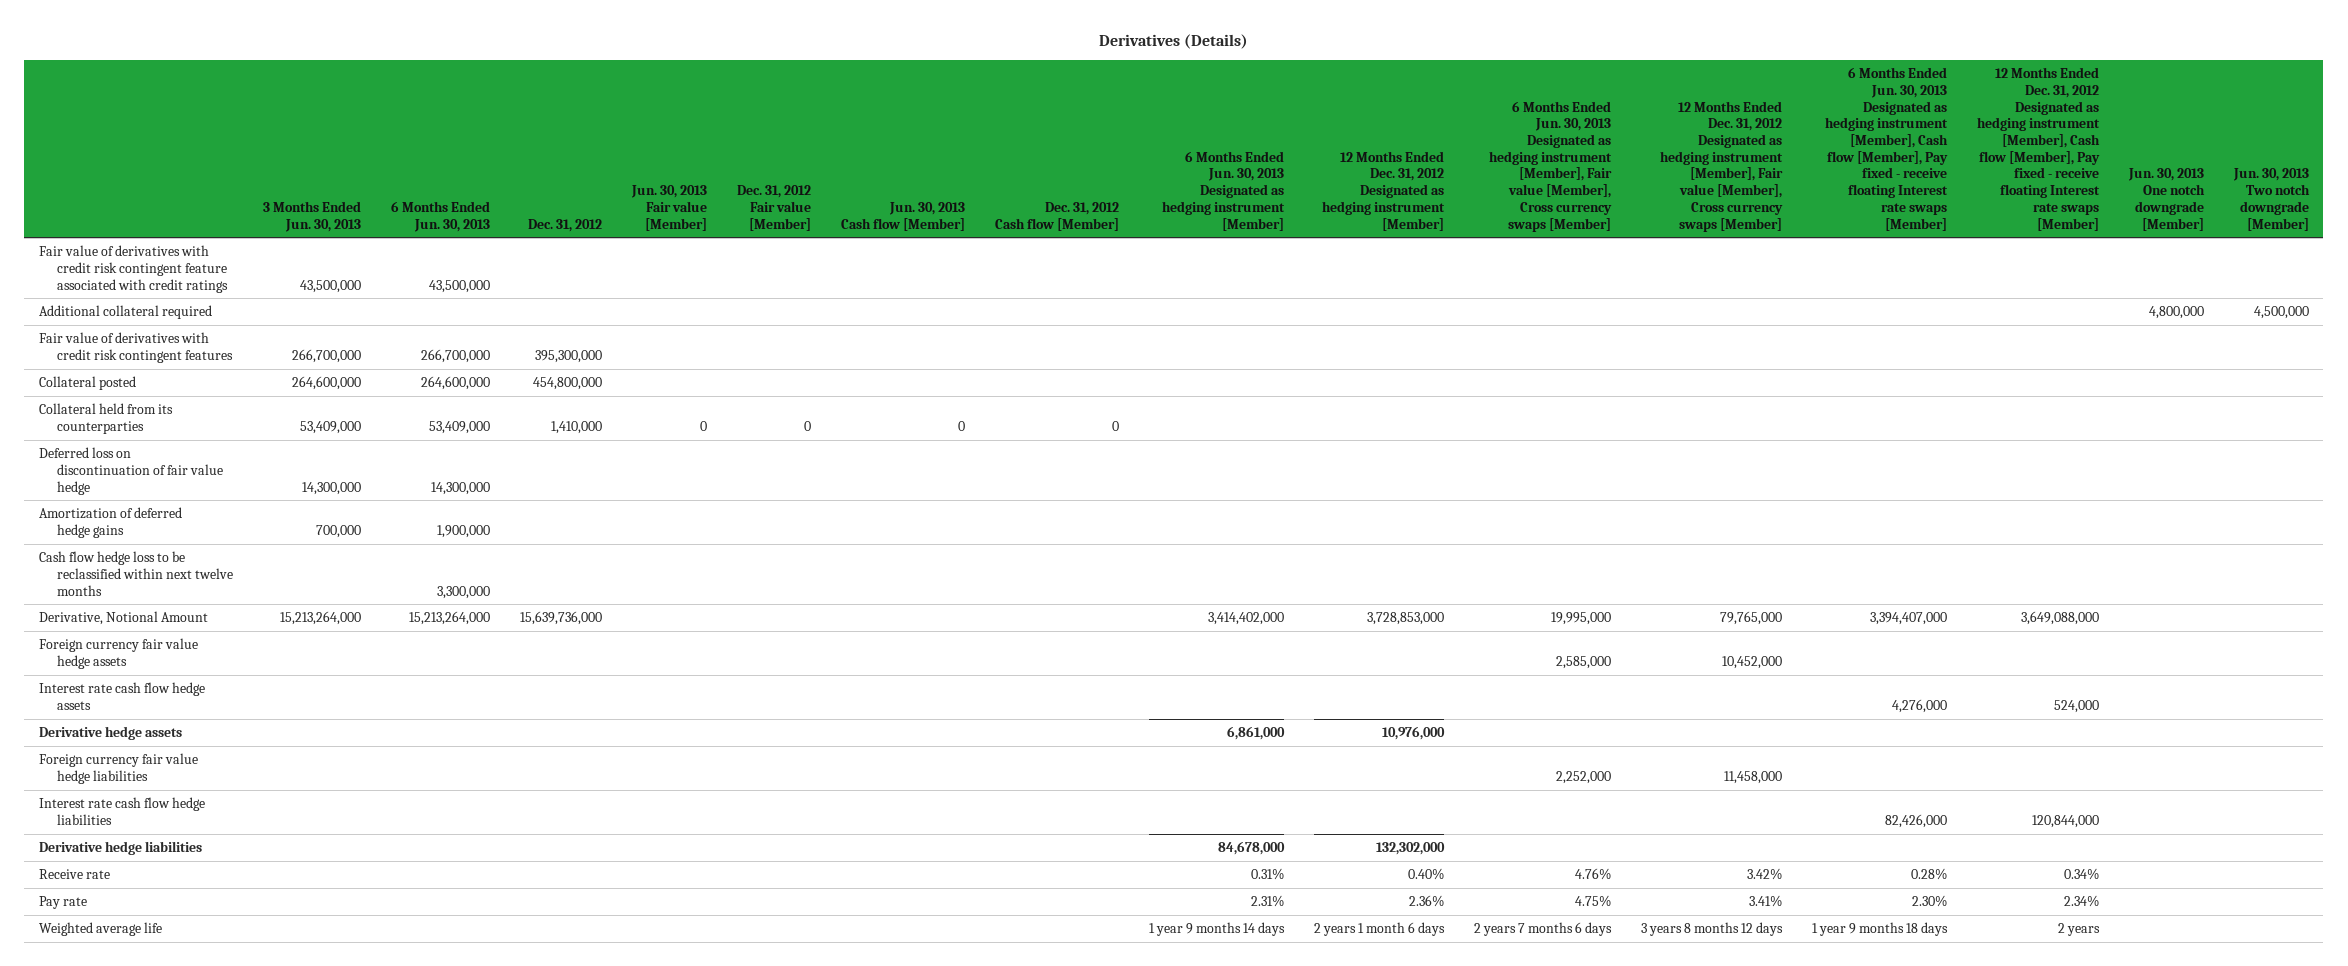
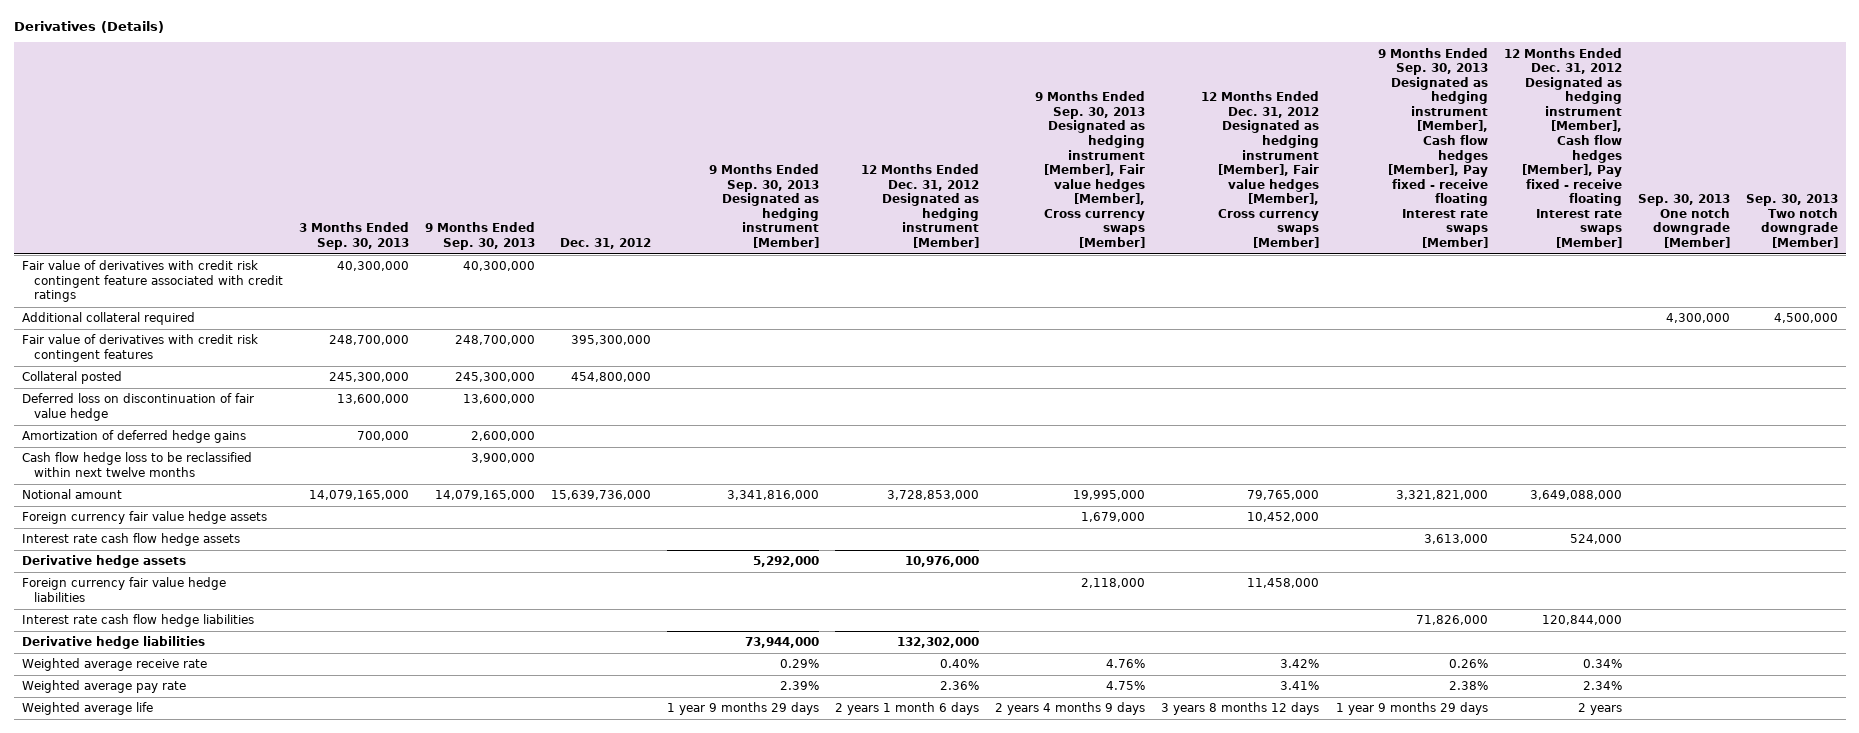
- | 3 Months Ended Jun. 30, 2013 | 6 Months Ended Jun. 30, 2013 | Dec. 31, 2012 | Jun. 30, 2013 Fair value [Member] | Dec. 31, 2012 Fair value [Member] | Jun. 30, 2013 Cash flow [Member] | Dec. 31, 2012 Cash flow [Member] | 6 Months Ended Jun. 30, 2013 Designated as hedging instrument [Member] | 12 Months Ended Dec. 31, 2012 Designated as hedging instrument [Member] | 6 Months Ended Jun. 30, 2013 Designated as hedging instrument [Member], Fair value [Member], Cross currency swaps [Member] | 12 Months Ended Dec. 31, 2012 Designated as hedging instrument [Member], Fair value [Member], Cross currency swaps [Member] | 6 Months Ended Jun. 30, 2013 Designated as hedging instrument [Member], Cash flow [Member], Pay fixed - receive floating Interest rate swaps [Member] | 12 Months Ended Dec. 31, 2012 Designated as hedging instrument [Member], Cash flow [Member], Pay fixed - receive floating Interest rate swaps [Member] | Jun. 30, 2013 One notch downgrade [Member] | Jun. 30, 2013 Two notch downgrade [Member]
+ | 3 Months Ended Sep. 30, 2013 | 9 Months Ended Sep. 30, 2013 | Dec. 31, 2012 | 9 Months Ended Sep. 30, 2013 Designated as hedging instrument [Member] | 12 Months Ended Dec. 31, 2012 Designated as hedging instrument [Member] | 9 Months Ended Sep. 30, 2013 Designated as hedging instrument [Member], Fair value hedges [Member], Cross currency swaps [Member] | 12 Months Ended Dec. 31, 2012 Designated as hedging instrument [Member], Fair value hedges [Member], Cross currency swaps [Member] | 9 Months Ended Sep. 30, 2013 Designated as hedging instrument [Member], Cash flow hedges [Member], Pay fixed - receive floating Interest rate swaps [Member] | 12 Months Ended Dec. 31, 2012 Designated as hedging instrument [Member], Cash flow hedges [Member], Pay fixed - receive floating Interest rate swaps [Member] | Sep. 30, 2013 One notch downgrade [Member] | Sep. 30, 2013 Two notch downgrade [Member]
- Collateral held from its counterparties | 53,409,000 | 53,409,000 | 1,410,000 | 0 | 0 | 0 | 0 | | | | | | | |
- Derivative, Notional Amount | 15,213,264,000 | 15,213,264,000 | 15,639,736,000 | | | | | 3,414,402,000 | 3,728,853,000 | 19,995,000 | 79,765,000 | 3,394,407,000 | 3,649,088,000 | |
+ Notional amount | 14,079,165,000 | 14,079,165,000 | 15,639,736,000 | 3,341,816,000 | 3,728,853,000 | 19,995,000 | 79,765,000 | 3,321,821,000 | 3,649,088,000 | |
- Receive rate | | | | | | | | 0.31% | 0.40% | 4.76% | 3.42% | 0.28% | 0.34% | |
- Pay rate | | | | | | | | 2.31% | 2.36% | 4.75% | 3.41% | 2.30% | 2.34% | |
+ Weighted average receive rate | | | | 0.29% | 0.40% | 4.76% | 3.42% | 0.26% | 0.34% | |
+ Weighted average pay rate | | | | 2.39% | 2.36% | 4.75% | 3.41% | 2.38% | 2.34% | |

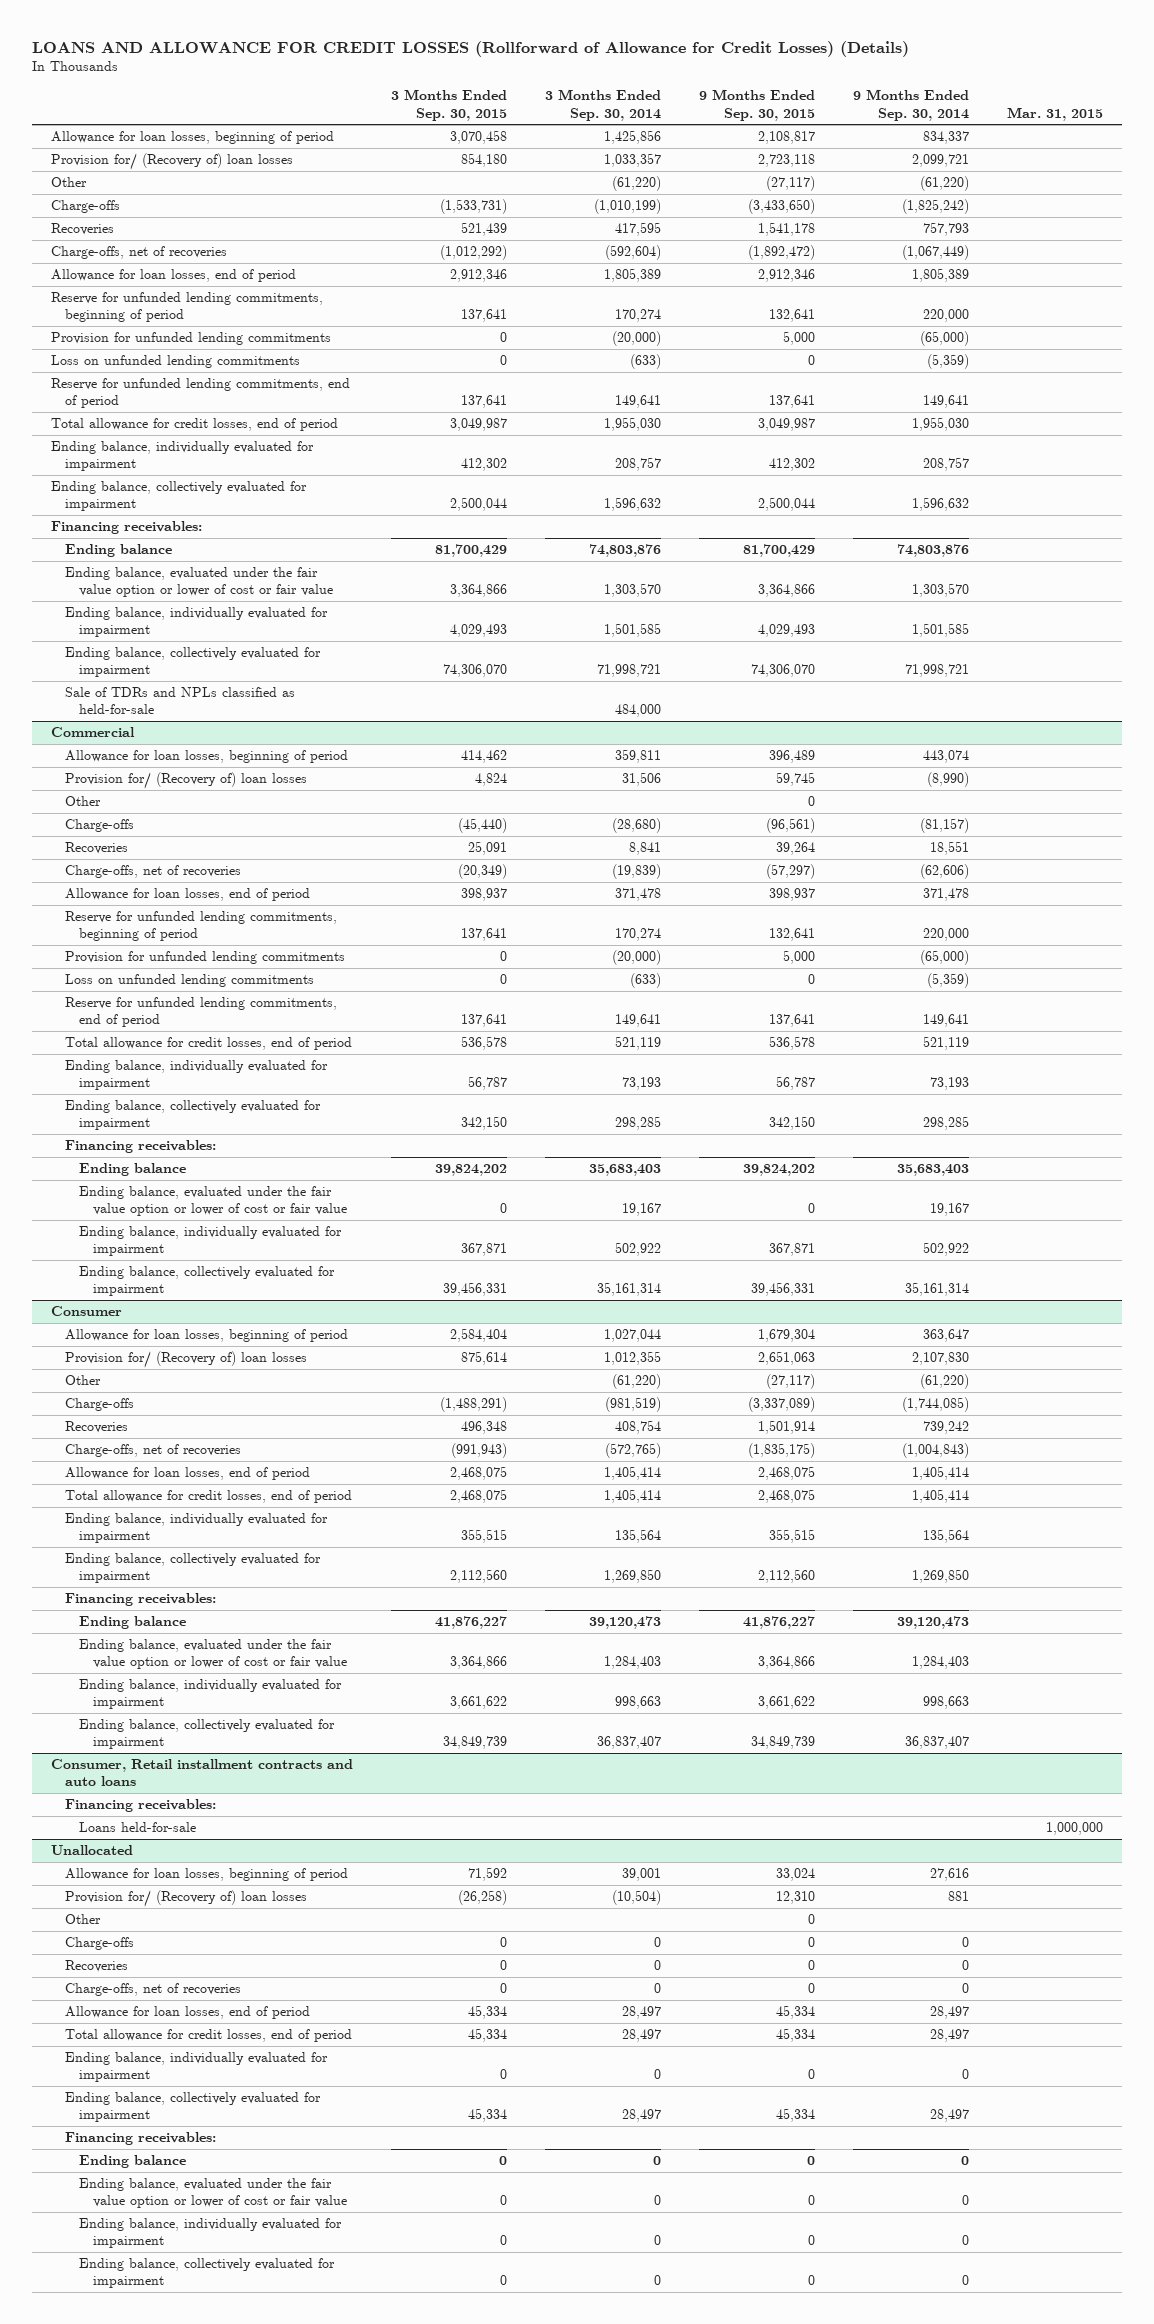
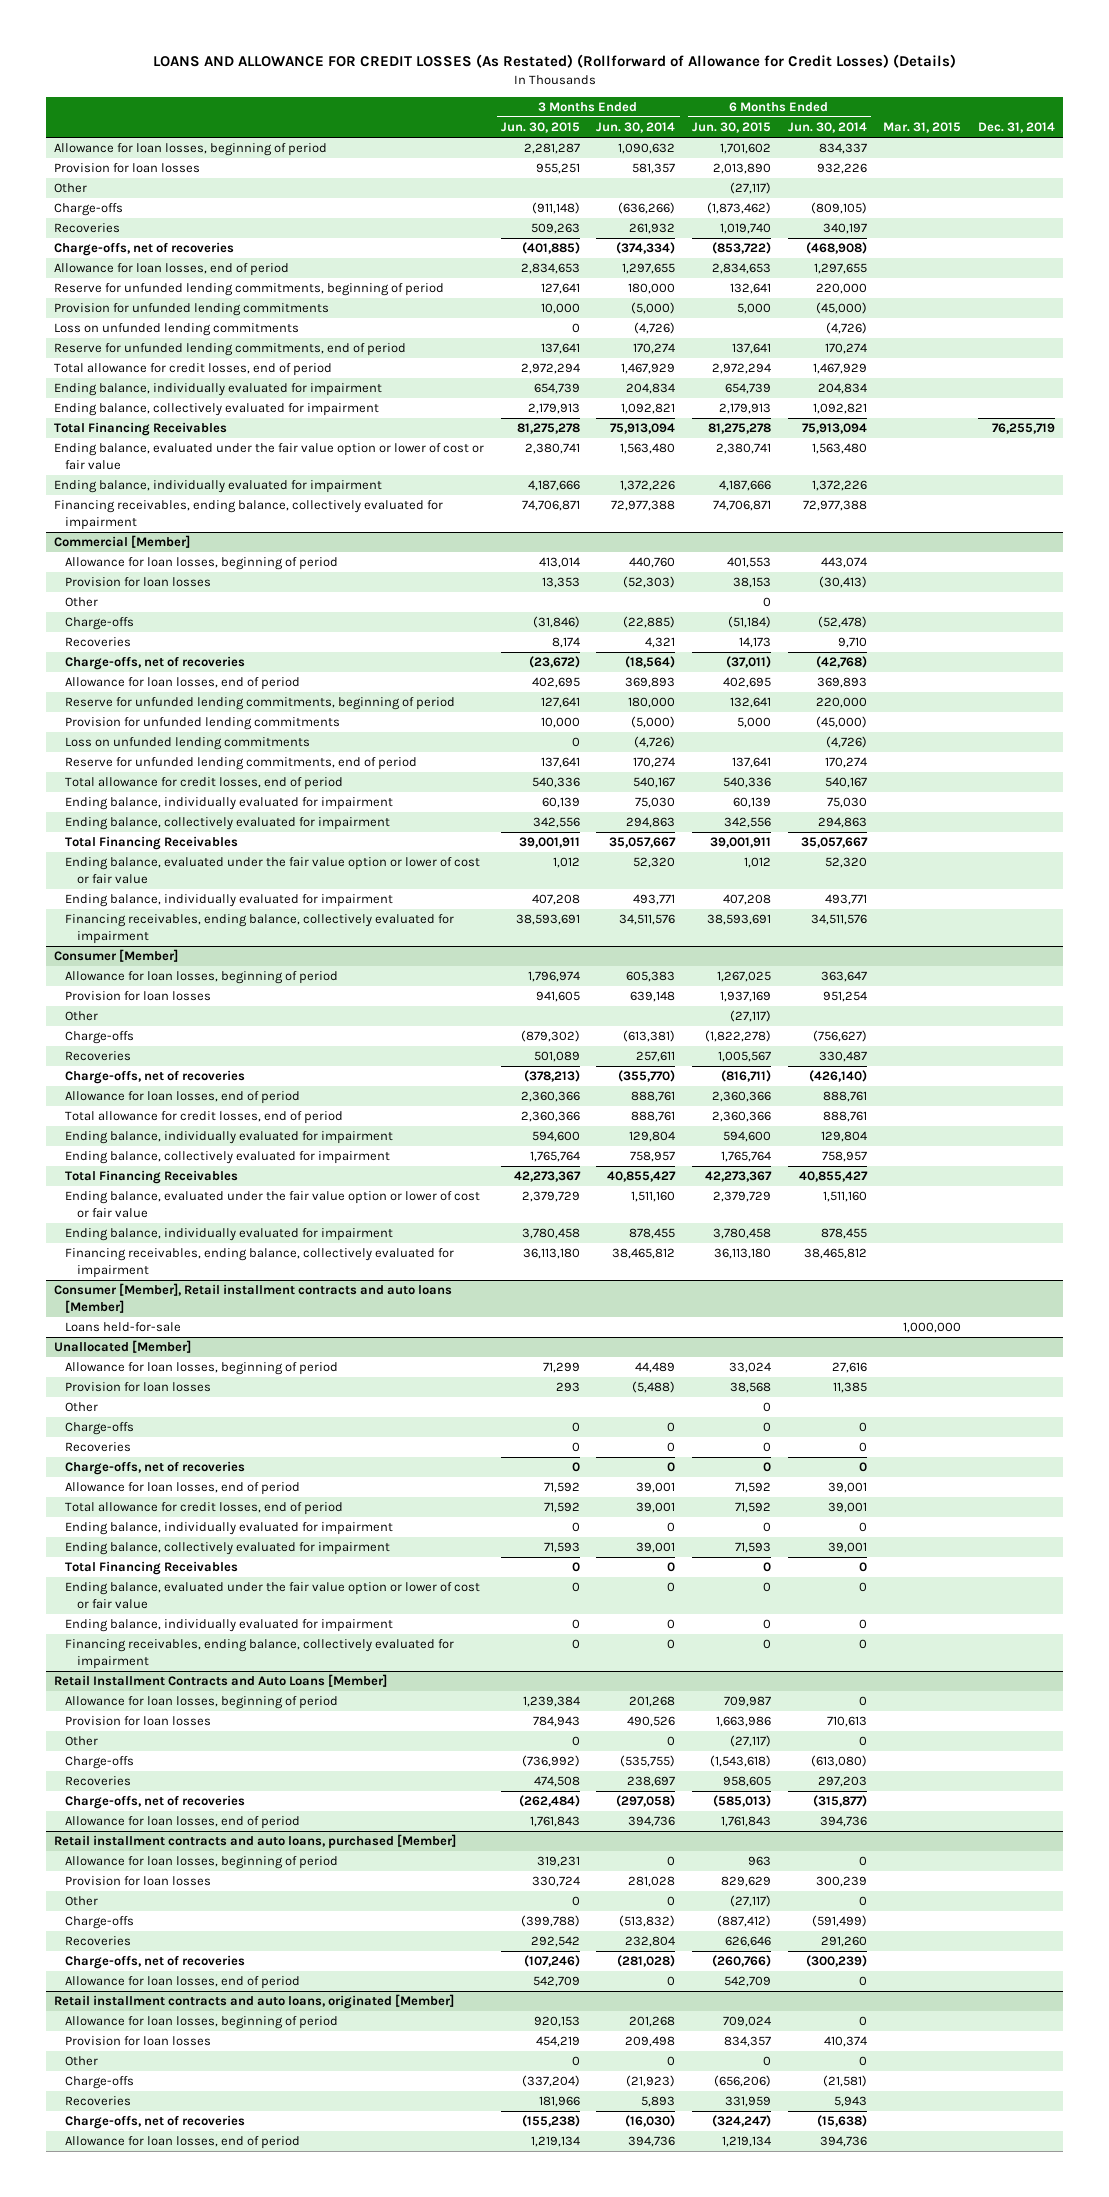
- LOANS AND ALLOWANCE FOR CREDIT LOSSES (Rollforward of Allowance for Credit Losses) (Details)
+ LOANS AND ALLOWANCE FOR CREDIT LOSSES (As Restated) (Rollforward of Allowance for Credit Losses) (Details)
- | 3 Months Ended Sep. 30, 2015 | 3 Months Ended Sep. 30, 2014 | 9 Months Ended Sep. 30, 2015 | 9 Months Ended Sep. 30, 2014 | Mar. 31, 2015
+ | 3 Months Ended Jun. 30, 2015 | 3 Months Ended Jun. 30, 2014 | 6 Months Ended Jun. 30, 2015 | 6 Months Ended Jun. 30, 2014 | Mar. 31, 2015 | Dec. 31, 2014
- Provision for/ (Recovery of) loan losses | 854,180 | 1,033,357 | 2,723,118 | 2,099,721 |
+ Provision for loan losses | 955,251 | 581,357 | 2,013,890 | 932,226 | |
- Financing receivables:
- Ending balance | 81,700,429 | 74,803,876 | 81,700,429 | 74,803,876 |
+ Total Financing Receivables | 81,275,278 | 75,913,094 | 81,275,278 | 75,913,094 | | 76,255,719
- Ending balance, collectively evaluated for impairment | 74,306,070 | 71,998,721 | 74,306,070 | 71,998,721 |
- Sale of TDRs and NPLs classified as held-for-sale | | 484,000 | | |
- Commercial
+ Financing receivables, ending balance, collectively evaluated for impairment | 74,706,871 | 72,977,388 | 74,706,871 | 72,977,388 | |
+ Commercial [Member]
- Provision for/ (Recovery of) loan losses | 4,824 | 31,506 | 59,745 | (8,990) |
+ Provision for loan losses | 13,353 | (52,303) | 38,153 | (30,413) | |
- Financing receivables:
- Ending balance | 39,824,202 | 35,683,403 | 39,824,202 | 35,683,403 |
+ Total Financing Receivables | 39,001,911 | 35,057,667 | 39,001,911 | 35,057,667 | |
- Ending balance, collectively evaluated for impairment | 39,456,331 | 35,161,314 | 39,456,331 | 35,161,314 |
- Consumer
+ Financing receivables, ending balance, collectively evaluated for impairment | 38,593,691 | 34,511,576 | 38,593,691 | 34,511,576 | |
+ Consumer [Member]
- Provision for/ (Recovery of) loan losses | 875,614 | 1,012,355 | 2,651,063 | 2,107,830 |
+ Provision for loan losses | 941,605 | 639,148 | 1,937,169 | 951,254 | |
- Financing receivables:
- Ending balance | 41,876,227 | 39,120,473 | 41,876,227 | 39,120,473 |
+ Total Financing Receivables | 42,273,367 | 40,855,427 | 42,273,367 | 40,855,427 | |
- Ending balance, collectively evaluated for impairment | 34,849,739 | 36,837,407 | 34,849,739 | 36,837,407 |
- Consumer, Retail installment contracts and auto loans
- Financing receivables:
+ Financing receivables, ending balance, collectively evaluated for impairment | 36,113,180 | 38,465,812 | 36,113,180 | 38,465,812 | |
+ Consumer [Member], Retail installment contracts and auto loans [Member]
- Unallocated
+ Unallocated [Member]
- Provision for/ (Recovery of) loan losses | (26,258) | (10,504) | 12,310 | 881 |
+ Provision for loan losses | 293 | (5,488) | 38,568 | 11,385 | |
- Financing receivables:
- Ending balance | 0 | 0 | 0 | 0 |
+ Total Financing Receivables | 0 | 0 | 0 | 0 | |
- Ending balance, collectively evaluated for impairment | 0 | 0 | 0 | 0 |
+ Financing receivables, ending balance, collectively evaluated for impairment | 0 | 0 | 0 | 0 | |
+ Retail Installment Contracts and Auto Loans [Member]
+ Allowance for loan losses, beginning of period | 1,239,384 | 201,268 | 709,987 | 0 | |
+ Provision for loan losses | 784,943 | 490,526 | 1,663,986 | 710,613 | |
+ Other | 0 | 0 | (27,117) | 0 | |
+ Charge-offs | (736,992) | (535,755) | (1,543,618) | (613,080) | |
+ Recoveries | 474,508 | 238,697 | 958,605 | 297,203 | |
+ Charge-offs, net of recoveries | (262,484) | (297,058) | (585,013) | (315,877) | |
+ Allowance for loan losses, end of period | 1,761,843 | 394,736 | 1,761,843 | 394,736 | |
+ Retail installment contracts and auto loans, purchased [Member]
+ Allowance for loan losses, beginning of period | 319,231 | 0 | 963 | 0 | |
+ Provision for loan losses | 330,724 | 281,028 | 829,629 | 300,239 | |
+ Other | 0 | 0 | (27,117) | 0 | |
+ Charge-offs | (399,788) | (513,832) | (887,412) | (591,499) | |
+ Recoveries | 292,542 | 232,804 | 626,646 | 291,260 | |
+ Charge-offs, net of recoveries | (107,246) | (281,028) | (260,766) | (300,239) | |
+ Allowance for loan losses, end of period | 542,709 | 0 | 542,709 | 0 | |
+ Retail installment contracts and auto loans, originated [Member]
+ Allowance for loan losses, beginning of period | 920,153 | 201,268 | 709,024 | 0 | |
+ Provision for loan losses | 454,219 | 209,498 | 834,357 | 410,374 | |
+ Other | 0 | 0 | 0 | 0 | |
+ Charge-offs | (337,204) | (21,923) | (656,206) | (21,581) | |
+ Recoveries | 181,966 | 5,893 | 331,959 | 5,943 | |
+ Charge-offs, net of recoveries | (155,238) | (16,030) | (324,247) | (15,638) | |
+ Allowance for loan losses, end of period | 1,219,134 | 394,736 | 1,219,134 | 394,736 | |

